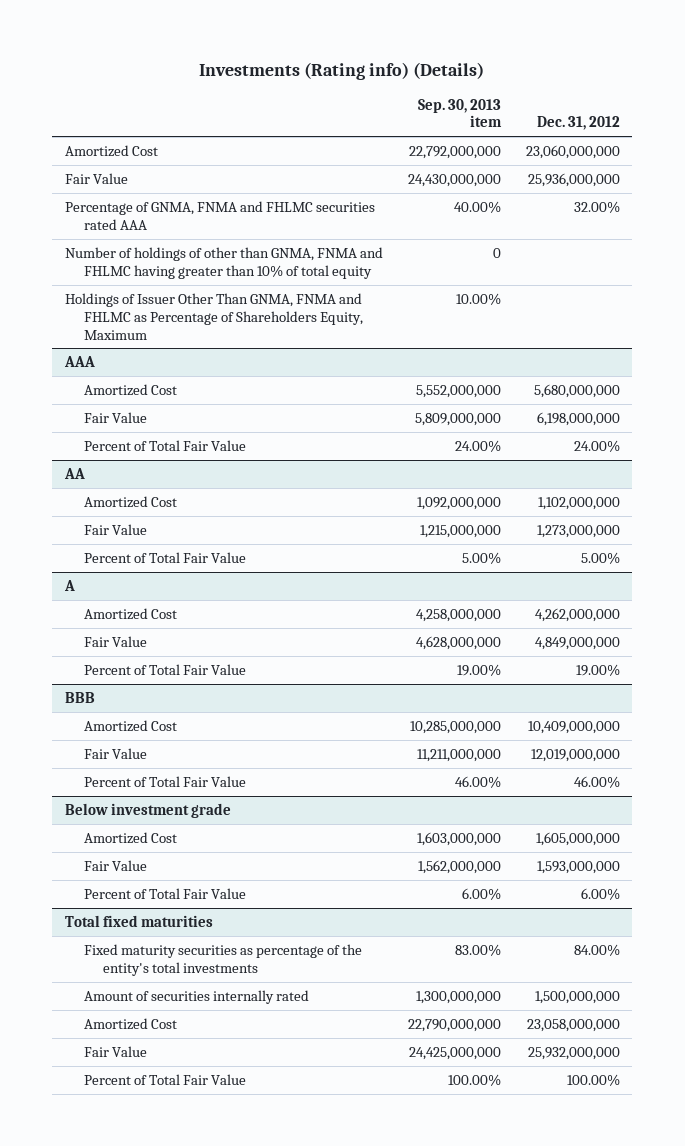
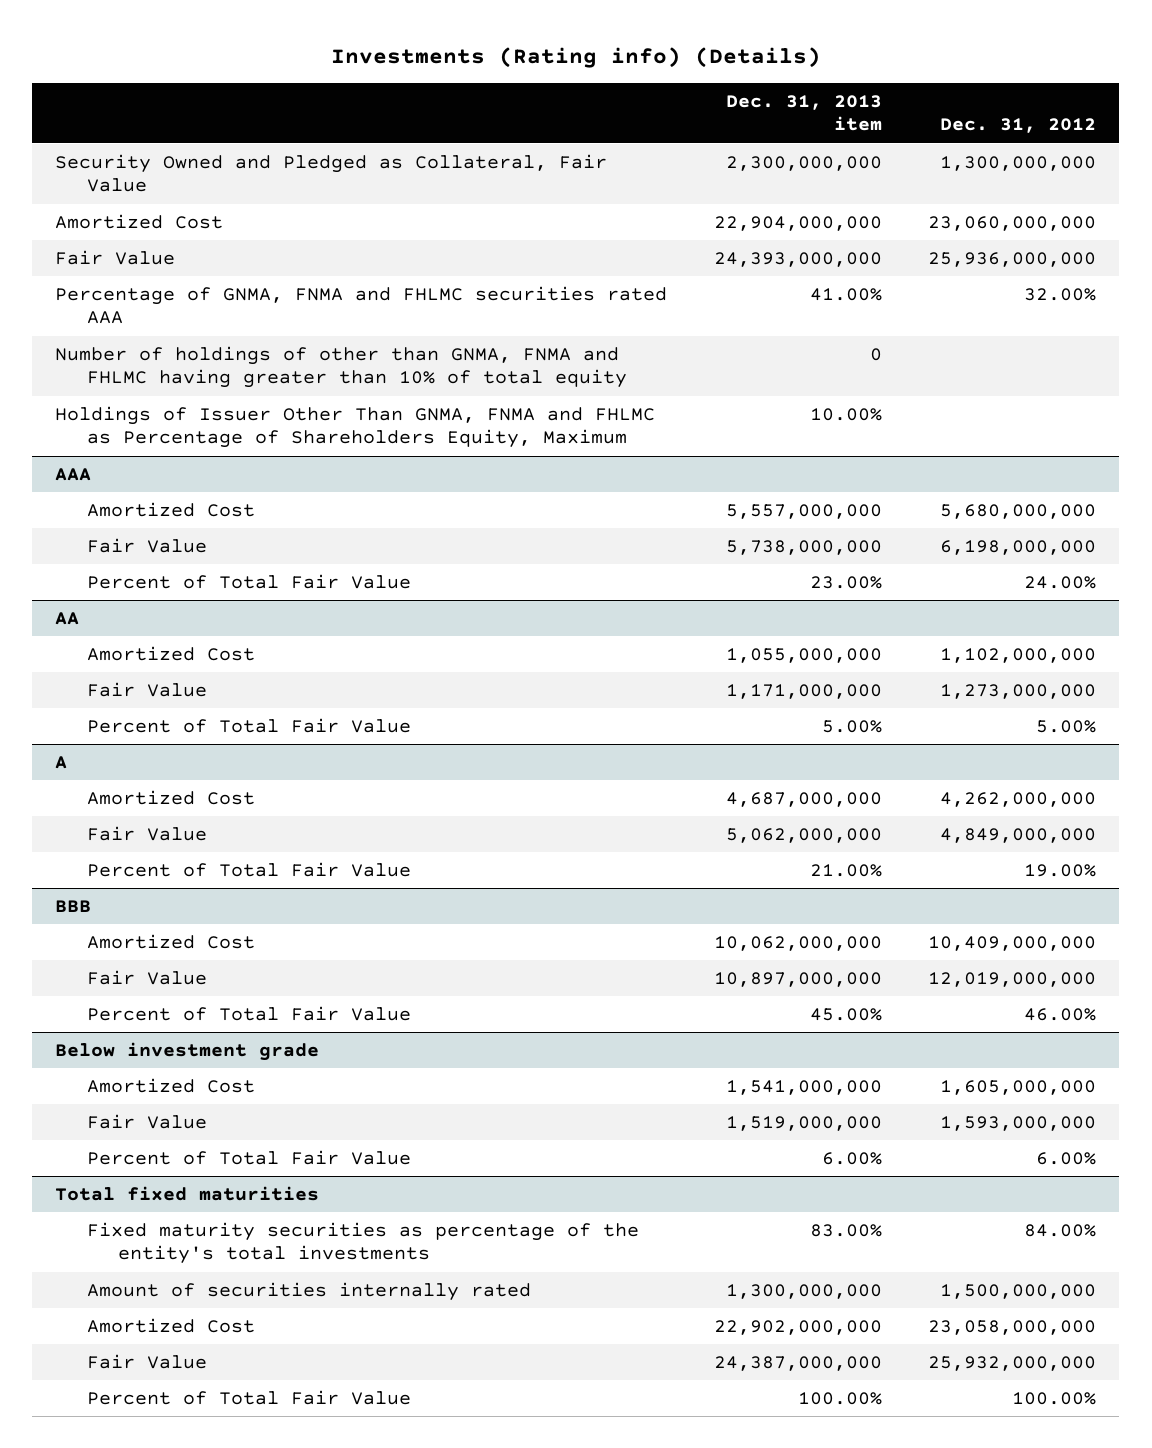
- | Sep. 30, 2013 item | Dec. 31, 2012
+ | Dec. 31, 2013 item | Dec. 31, 2012
+ Security Owned and Pledged as Collateral, Fair Value | 2,300,000,000 | 1,300,000,000

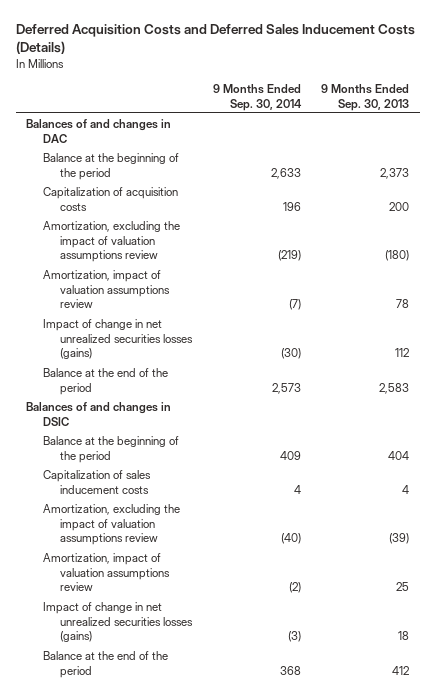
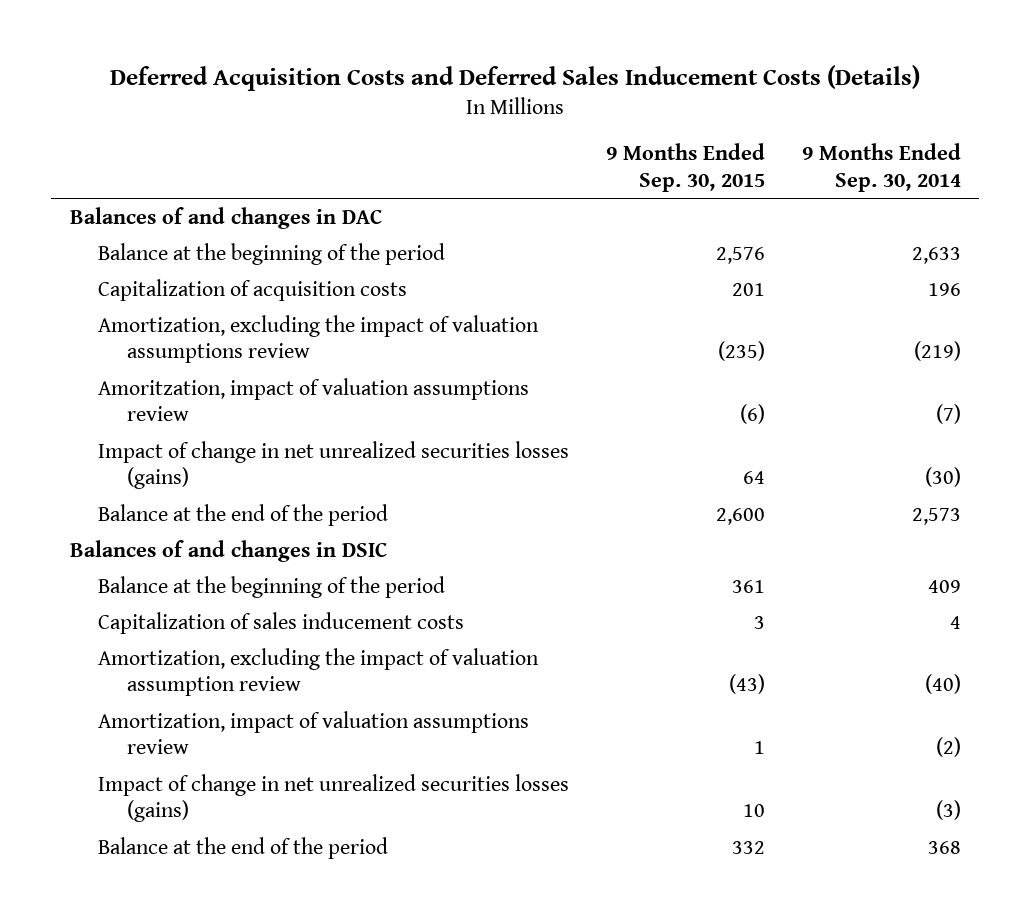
- | 9 Months Ended Sep. 30, 2014 | 9 Months Ended Sep. 30, 2013
+ | 9 Months Ended Sep. 30, 2015 | 9 Months Ended Sep. 30, 2014
- Amortization, impact of valuation assumptions review | (7) | 78
+ Amoritzation, impact of valuation assumptions review | (6) | (7)
- Amortization, excluding the impact of valuation assumptions review | (40) | (39)
+ Amortization, excluding the impact of valuation assumption review | (43) | (40)

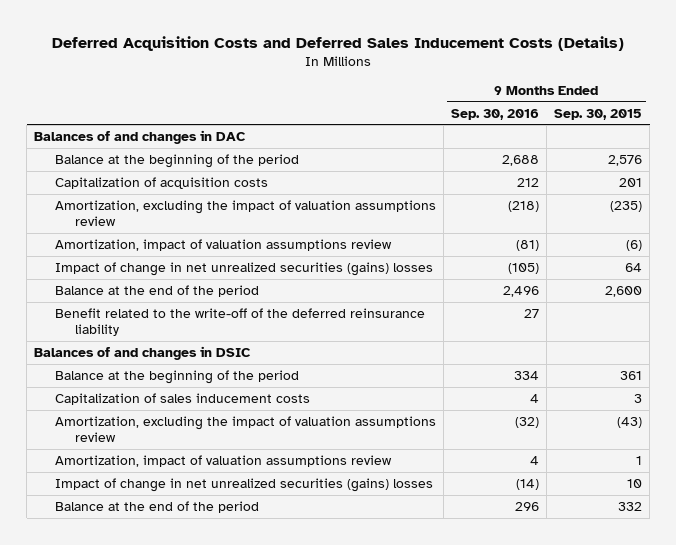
- | 9 Months Ended Sep. 30, 2015 | 9 Months Ended Sep. 30, 2014
+ | 9 Months Ended Sep. 30, 2016 | 9 Months Ended Sep. 30, 2015
- Amoritzation, impact of valuation assumptions review | (6) | (7)
- Impact of change in net unrealized securities losses (gains) | 64 | (30)
+ Amortization, impact of valuation assumptions review | (81) | (6)
+ Impact of change in net unrealized securities (gains) losses | (105) | 64
+ Benefit related to the write-off of the deferred reinsurance liability | 27 |
- Amortization, excluding the impact of valuation assumption review | (43) | (40)
+ Amortization, excluding the impact of valuation assumptions review | (32) | (43)
- Impact of change in net unrealized securities losses (gains) | 10 | (3)
+ Impact of change in net unrealized securities (gains) losses | (14) | 10

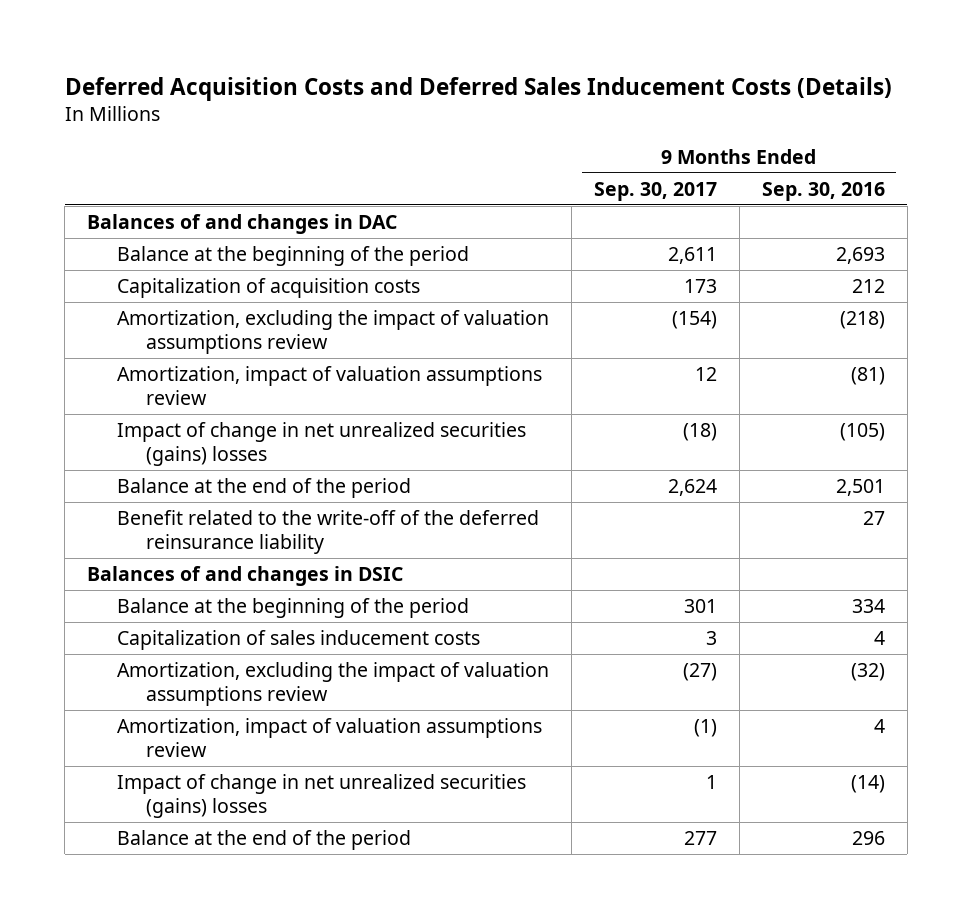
- | 9 Months Ended Sep. 30, 2016 | 9 Months Ended Sep. 30, 2015
+ | 9 Months Ended Sep. 30, 2017 | 9 Months Ended Sep. 30, 2016
- Balance at the beginning of the period | 2,688 | 2,576
+ Balance at the beginning of the period | 2,611 | 2,693
- Balance at the end of the period | 2,496 | 2,600
+ Balance at the end of the period | 2,624 | 2,501

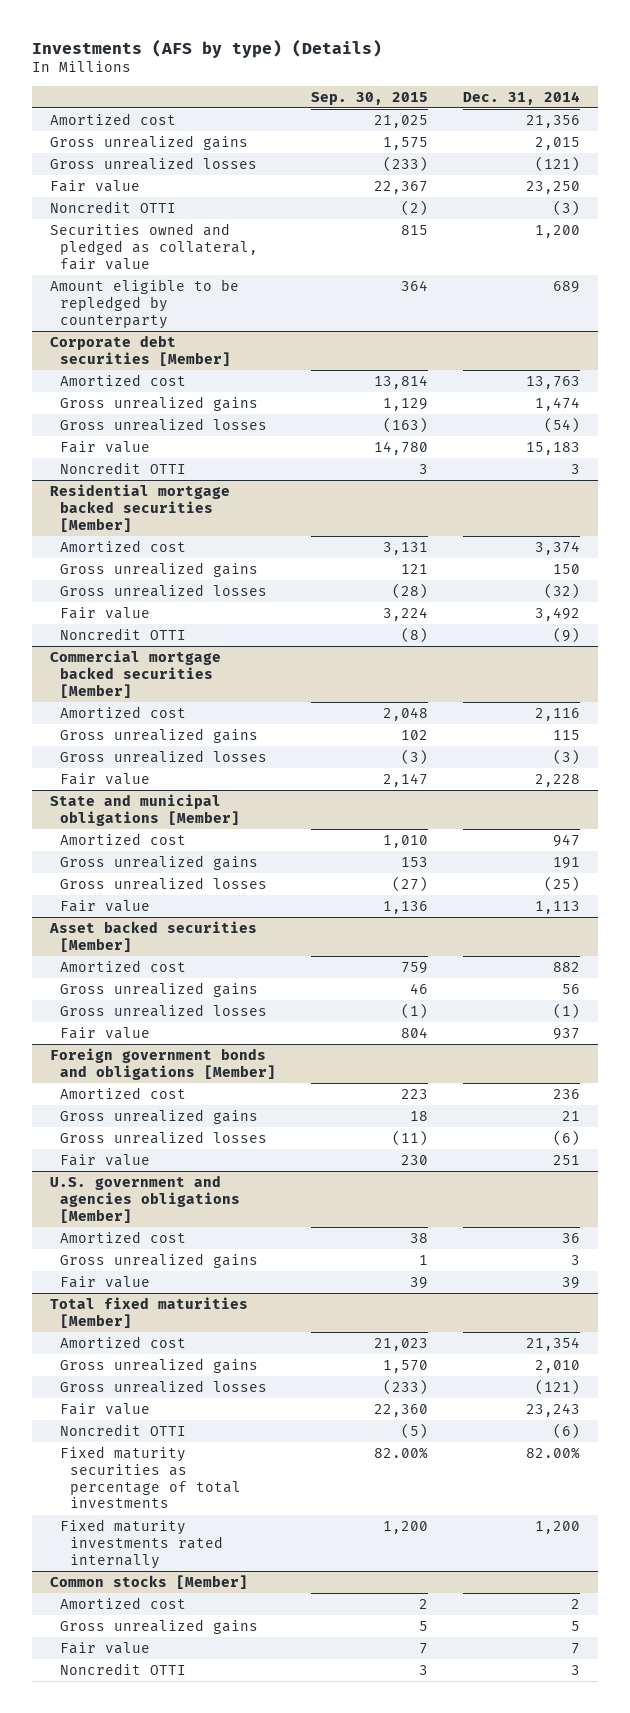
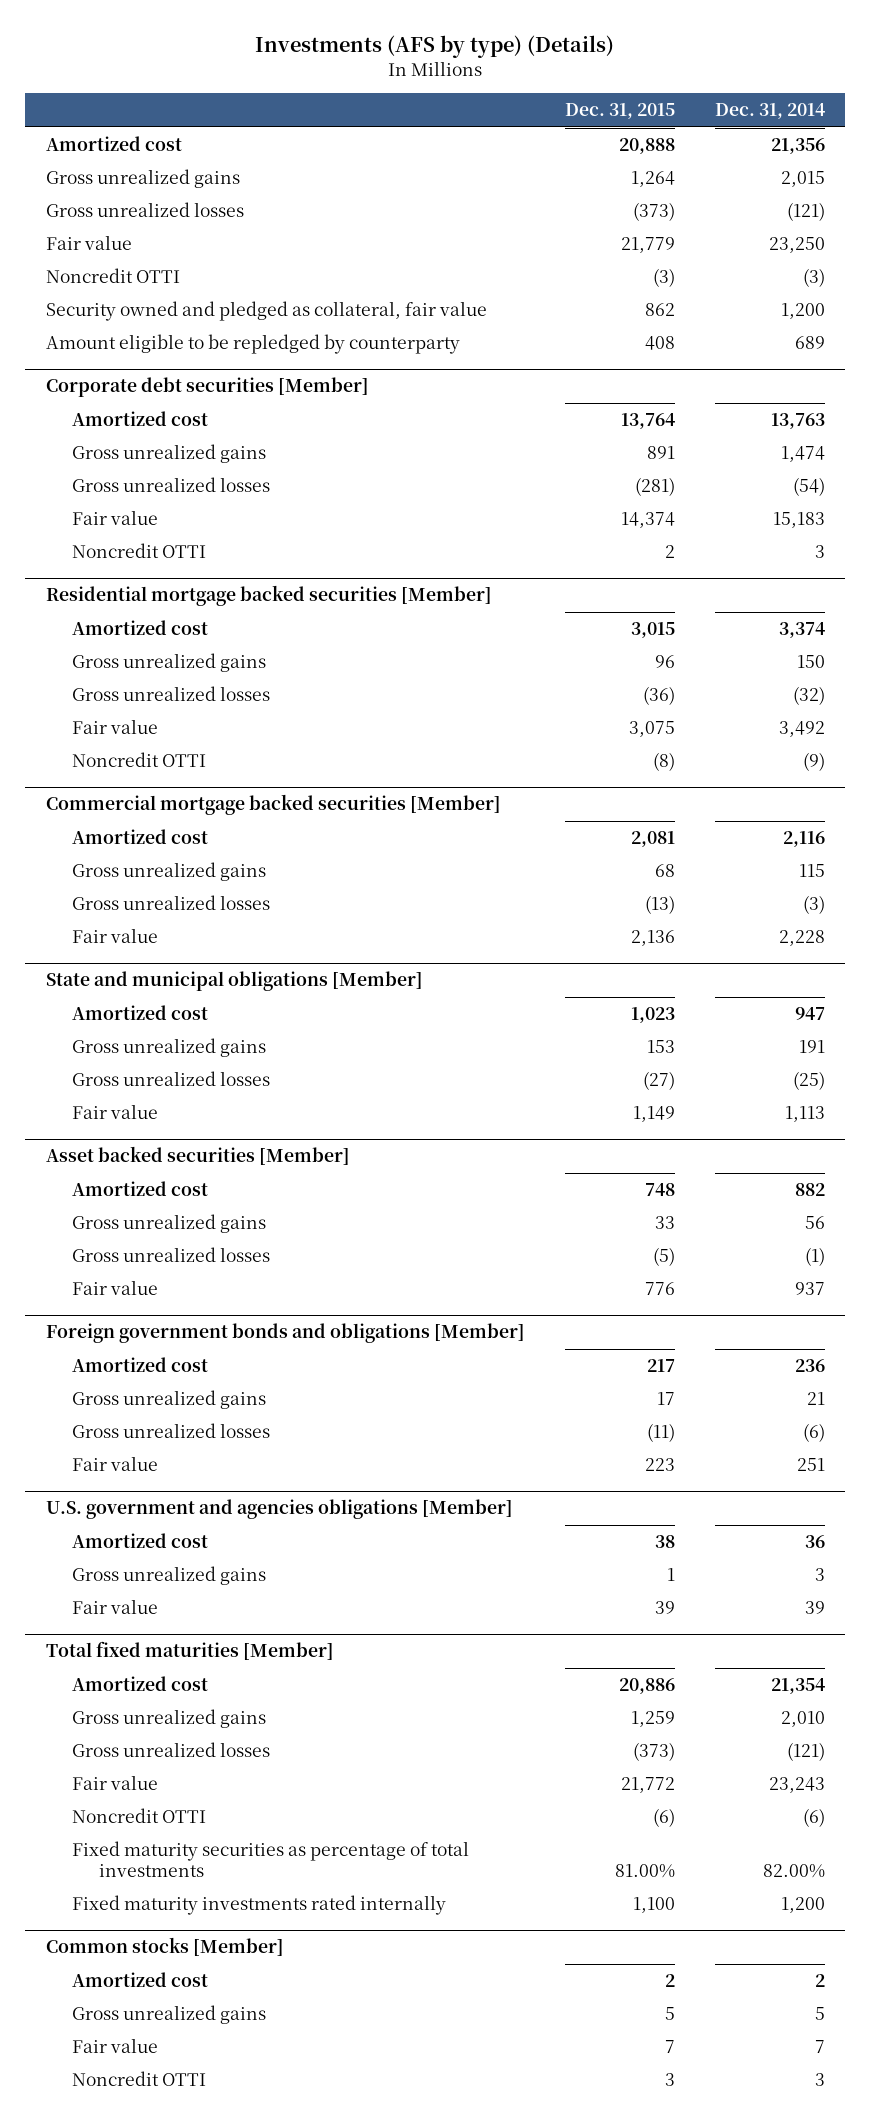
- | Sep. 30, 2015 | Dec. 31, 2014
+ | Dec. 31, 2015 | Dec. 31, 2014
- Securities owned and pledged as collateral, fair value | 815 | 1,200
+ Security owned and pledged as collateral, fair value | 862 | 1,200

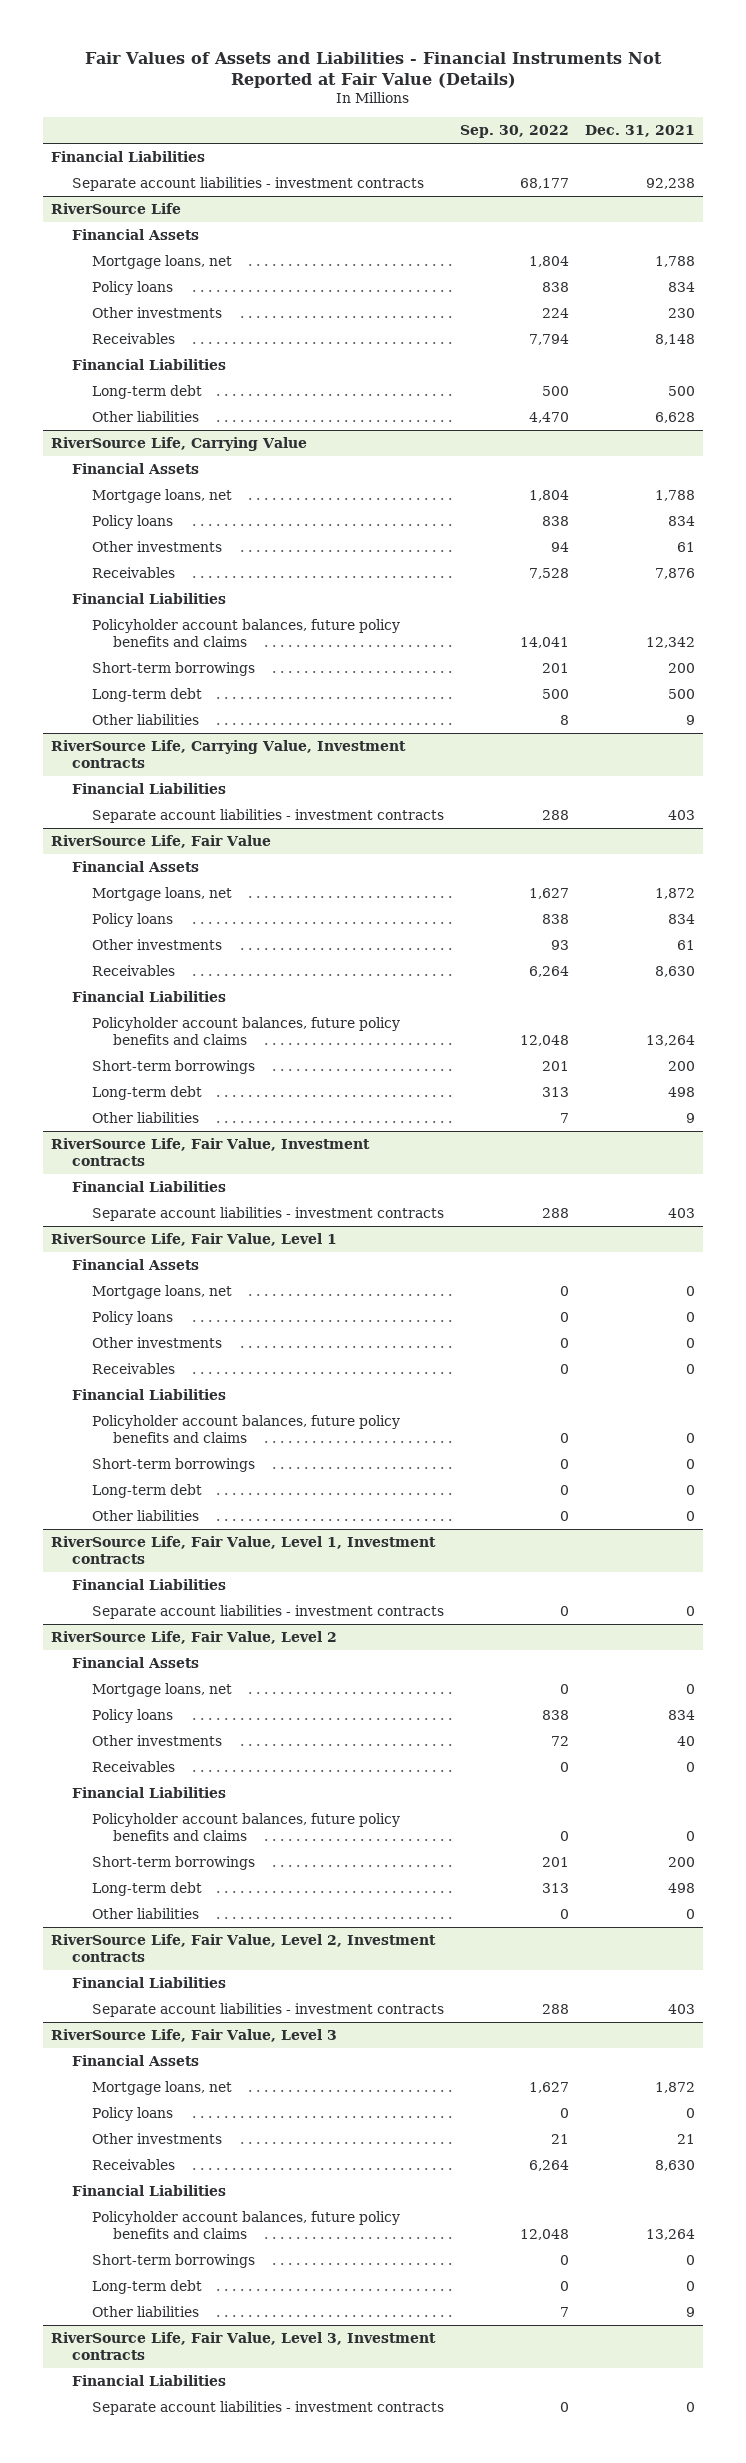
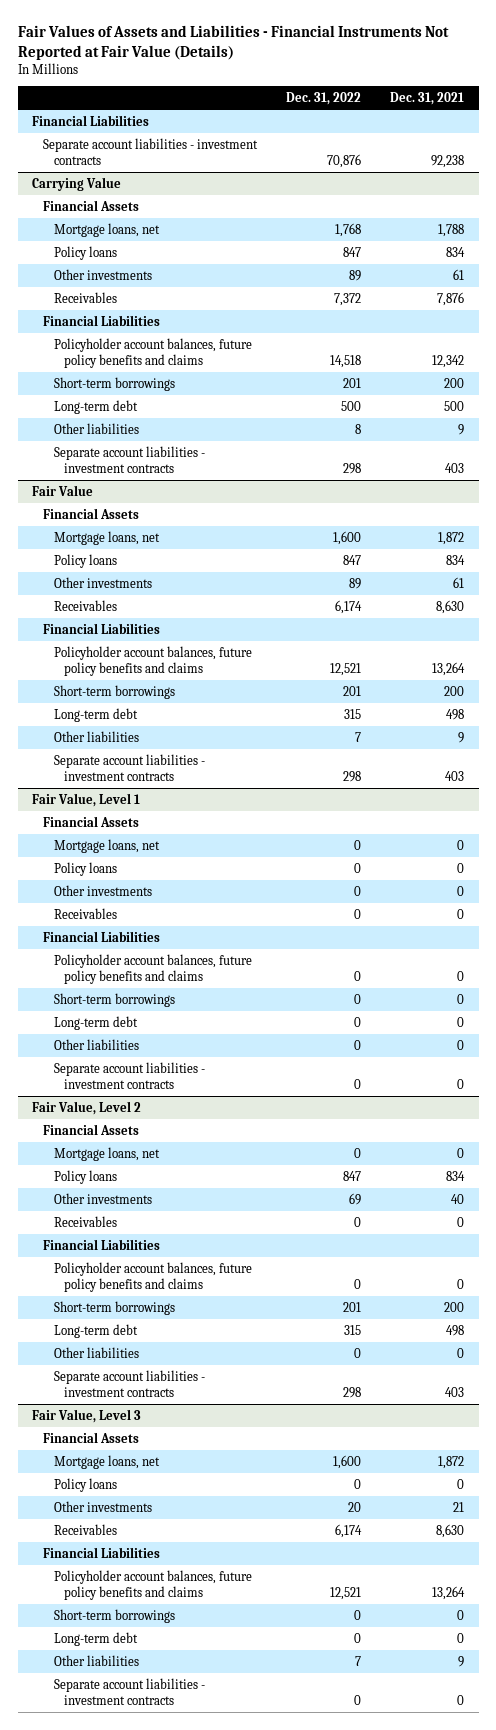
- | Sep. 30, 2022 | Dec. 31, 2021
+ | Dec. 31, 2022 | Dec. 31, 2021
- RiverSource Life
- Financial Assets
- Mortgage loans, net | 1,804 | 1,788
- Policy loans | 838 | 834
- Other investments | 224 | 230
- Receivables | 7,794 | 8,148
- Financial Liabilities
- Long-term debt | 500 | 500
- Other liabilities | 4,470 | 6,628
- RiverSource Life, Carrying Value
+ Carrying Value
- RiverSource Life, Carrying Value, Investment contracts
- Financial Liabilities
- RiverSource Life, Fair Value
+ Fair Value
- RiverSource Life, Fair Value, Investment contracts
- Financial Liabilities
- RiverSource Life, Fair Value, Level 1
+ Fair Value, Level 1
- RiverSource Life, Fair Value, Level 1, Investment contracts
- Financial Liabilities
- RiverSource Life, Fair Value, Level 2
+ Fair Value, Level 2
- RiverSource Life, Fair Value, Level 2, Investment contracts
- Financial Liabilities
- RiverSource Life, Fair Value, Level 3
+ Fair Value, Level 3
- RiverSource Life, Fair Value, Level 3, Investment contracts
- Financial Liabilities

